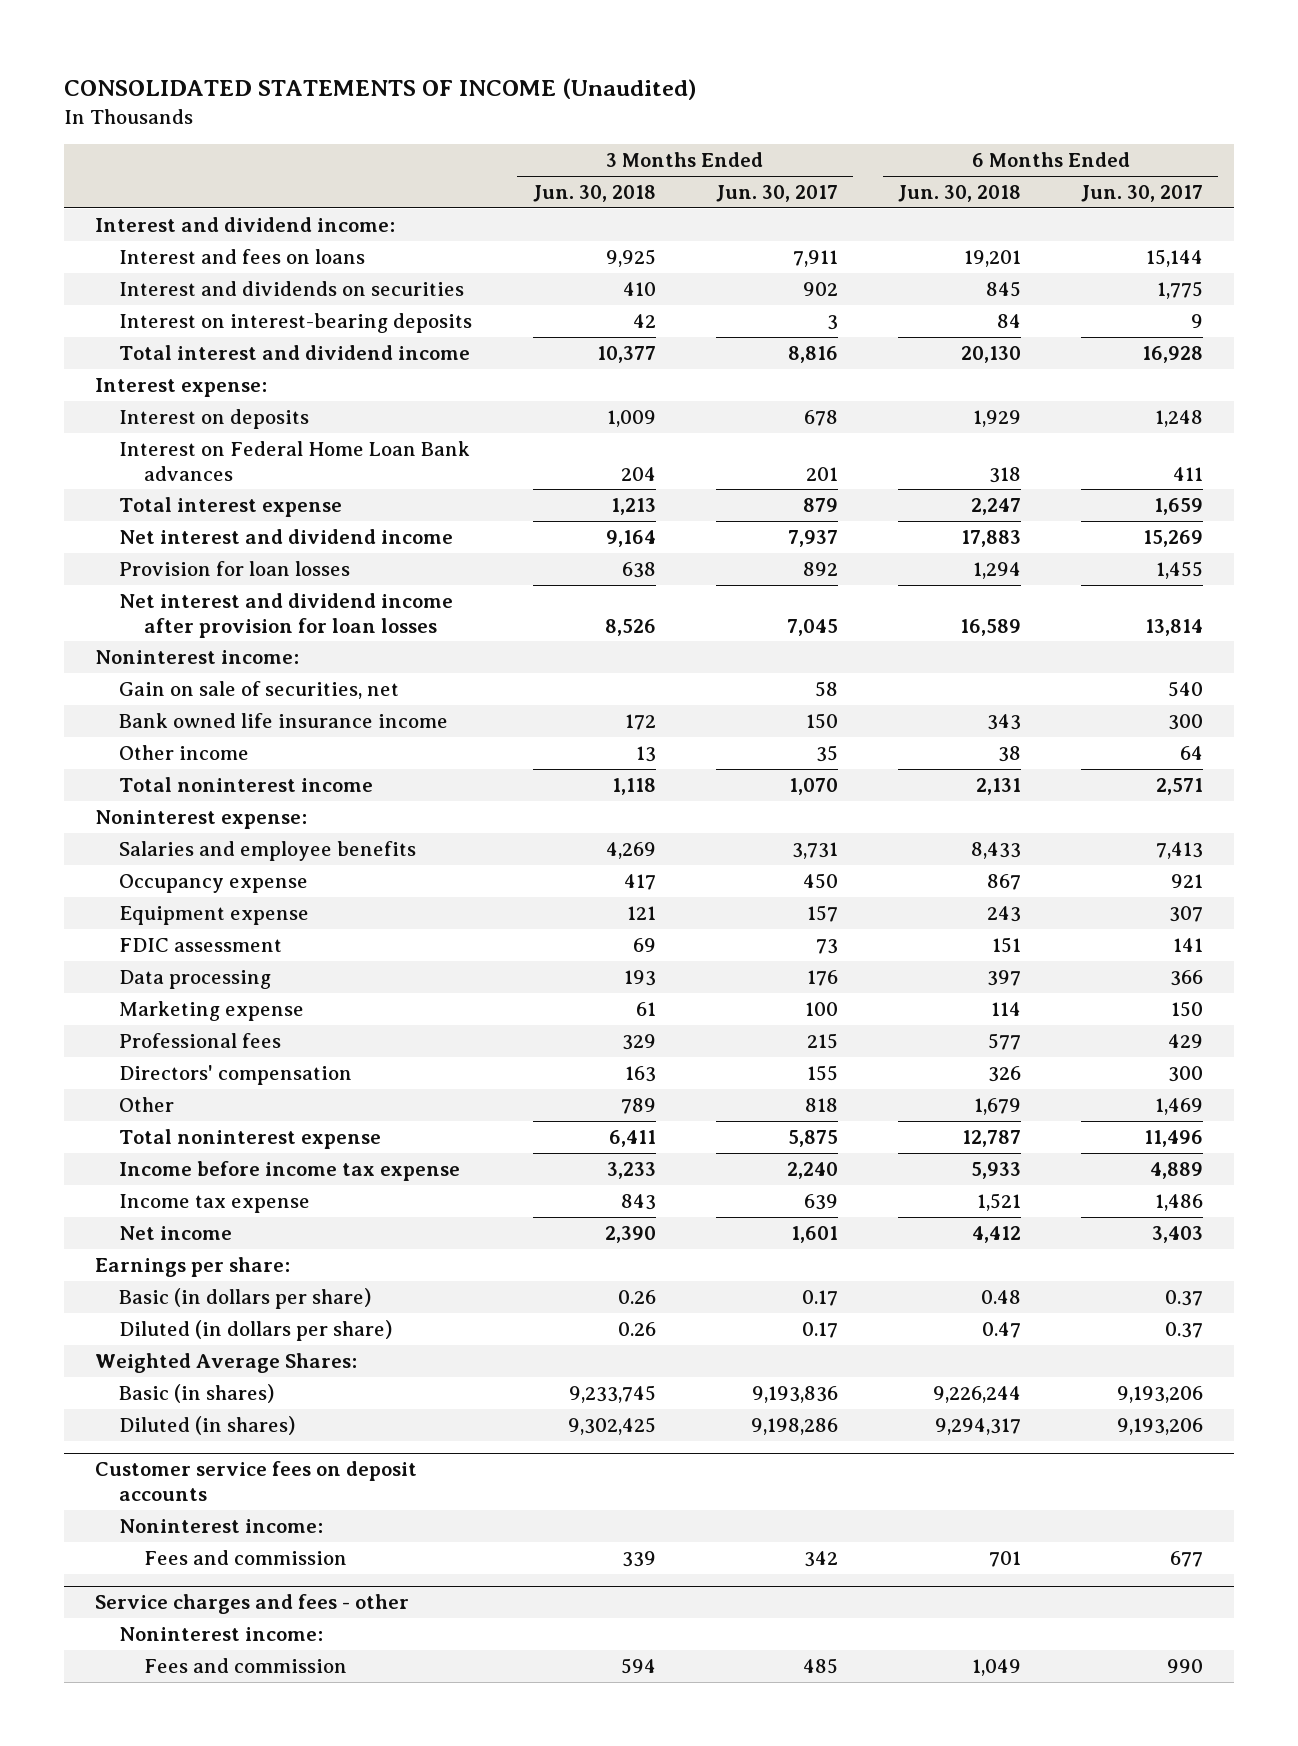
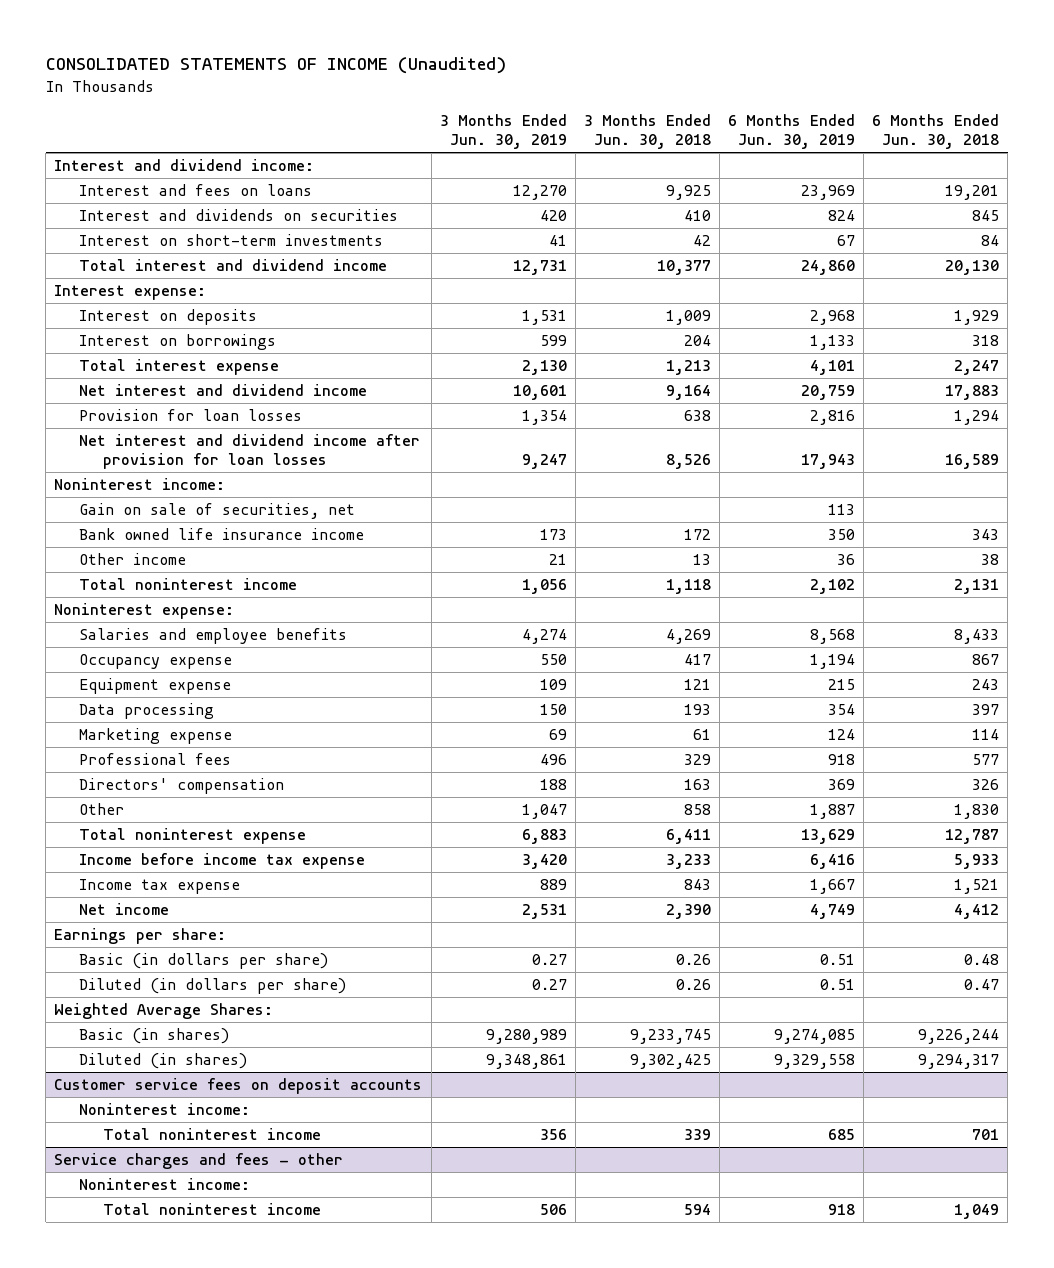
- | 3 Months Ended Jun. 30, 2018 | 3 Months Ended Jun. 30, 2017 | 6 Months Ended Jun. 30, 2018 | 6 Months Ended Jun. 30, 2017
+ | 3 Months Ended Jun. 30, 2019 | 3 Months Ended Jun. 30, 2018 | 6 Months Ended Jun. 30, 2019 | 6 Months Ended Jun. 30, 2018
- Interest on interest-bearing deposits | 42 | 3 | 84 | 9
+ Interest on short-term investments | 41 | 42 | 67 | 84
- Interest on Federal Home Loan Bank advances | 204 | 201 | 318 | 411
+ Interest on borrowings | 599 | 204 | 1,133 | 318
- FDIC assessment | 69 | 73 | 151 | 141
- Other | 789 | 818 | 1,679 | 1,469
+ Other | 1,047 | 858 | 1,887 | 1,830
@ Customer service fees on deposit accounts
- Fees and commission | 339 | 342 | 701 | 677
+ Total noninterest income | 356 | 339 | 685 | 701
@ Service charges and fees - other
- Fees and commission | 594 | 485 | 1,049 | 990
+ Total noninterest income | 506 | 594 | 918 | 1,049

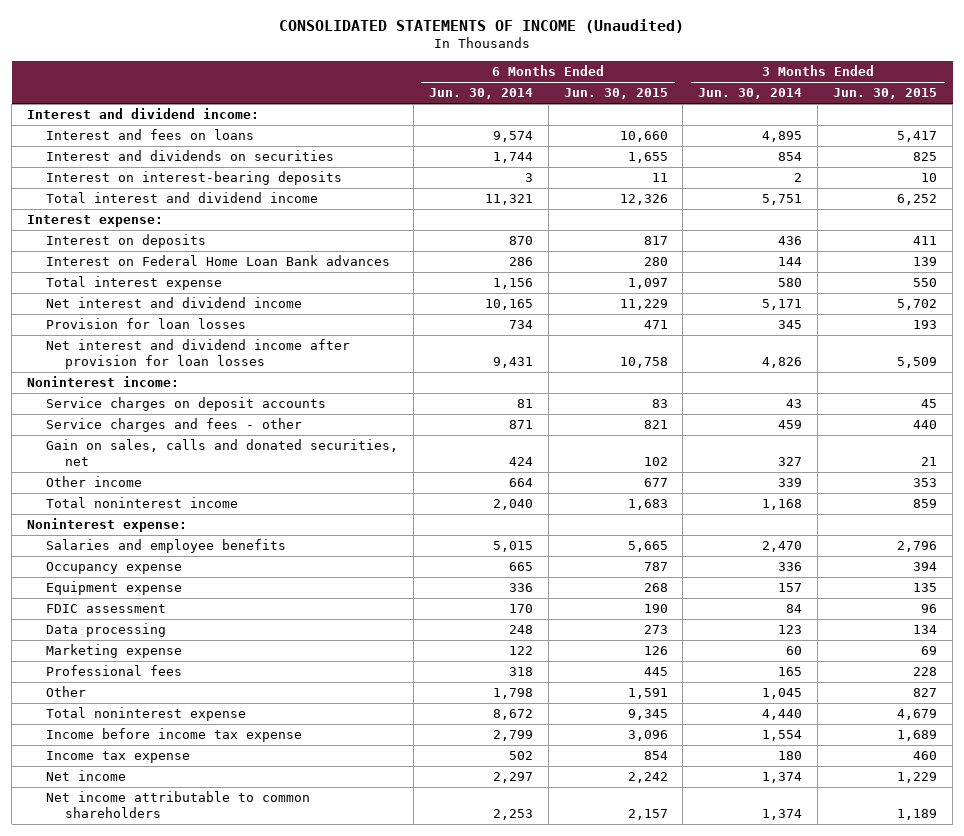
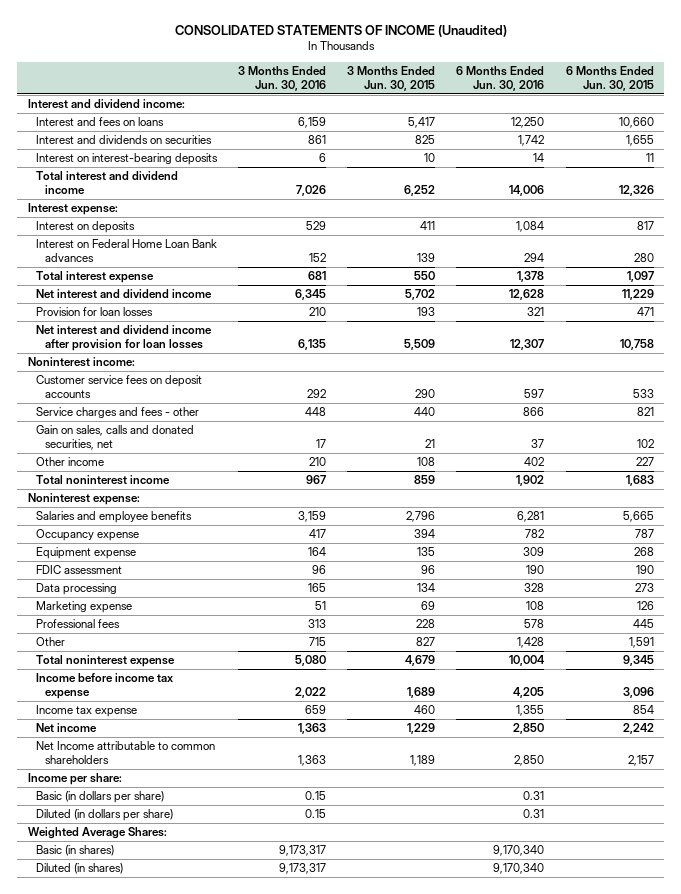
- | 6 Months Ended Jun. 30, 2014 | 6 Months Ended Jun. 30, 2015 | 3 Months Ended Jun. 30, 2014 | 3 Months Ended Jun. 30, 2015
+ | 3 Months Ended Jun. 30, 2016 | 3 Months Ended Jun. 30, 2015 | 6 Months Ended Jun. 30, 2016 | 6 Months Ended Jun. 30, 2015
- Service charges on deposit accounts | 81 | 83 | 43 | 45
+ Customer service fees on deposit accounts | 292 | 290 | 597 | 533
- Other income | 664 | 677 | 339 | 353
+ Other income | 210 | 108 | 402 | 227
- Net income attributable to common shareholders | 2,253 | 2,157 | 1,374 | 1,189
+ Net Income attributable to common shareholders | 1,363 | 1,189 | 2,850 | 2,157
+ Income per share:
+ Basic (in dollars per share) | 0.15 | | 0.31 |
+ Diluted (in dollars per share) | 0.15 | | 0.31 |
+ Weighted Average Shares:
+ Basic (in shares) | 9,173,317 | | 9,170,340 |
+ Diluted (in shares) | 9,173,317 | | 9,170,340 |

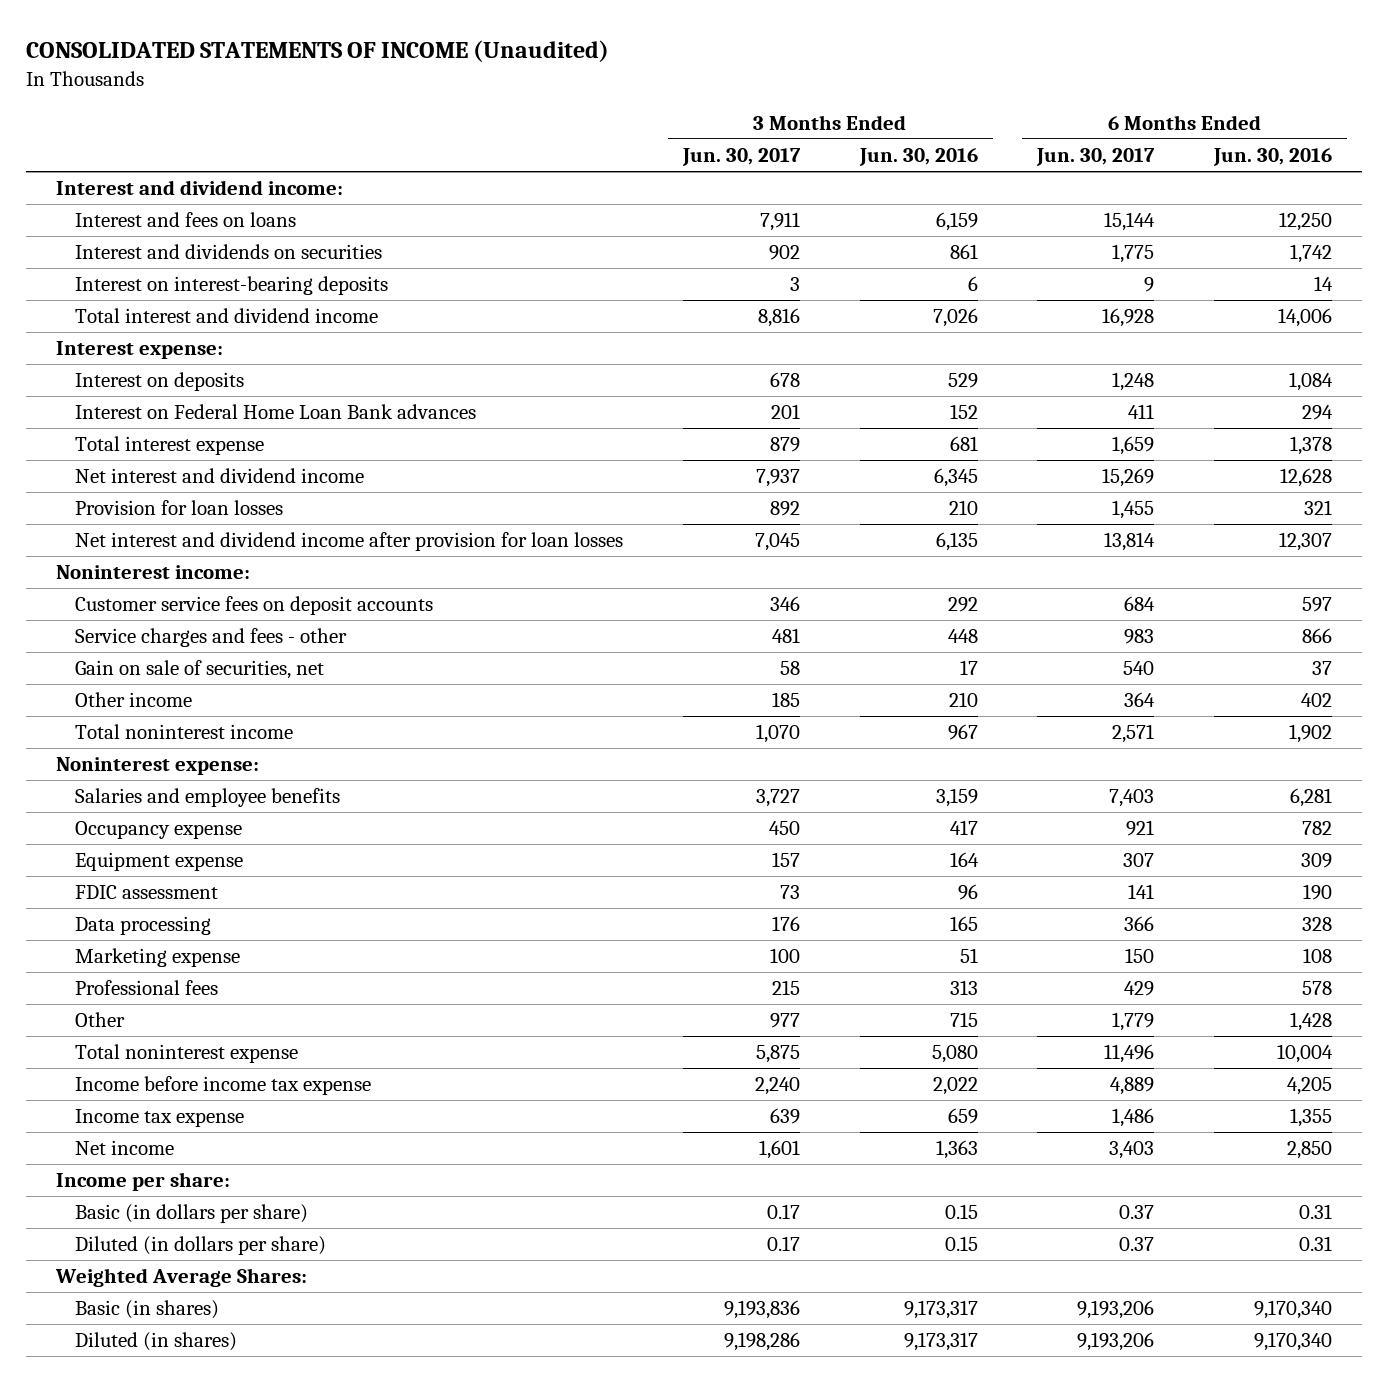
- | 3 Months Ended Jun. 30, 2016 | 3 Months Ended Jun. 30, 2015 | 6 Months Ended Jun. 30, 2016 | 6 Months Ended Jun. 30, 2015
+ | 3 Months Ended Jun. 30, 2017 | 3 Months Ended Jun. 30, 2016 | 6 Months Ended Jun. 30, 2017 | 6 Months Ended Jun. 30, 2016
- Gain on sales, calls and donated securities, net | 17 | 21 | 37 | 102
+ Gain on sale of securities, net | 58 | 17 | 540 | 37
- Net Income attributable to common shareholders | 1,363 | 1,189 | 2,850 | 2,157

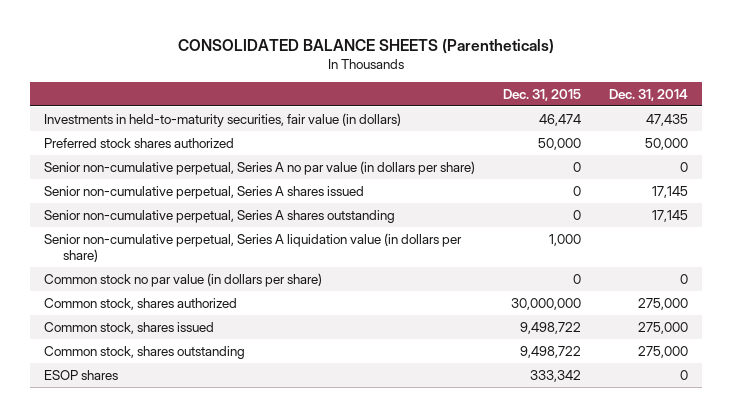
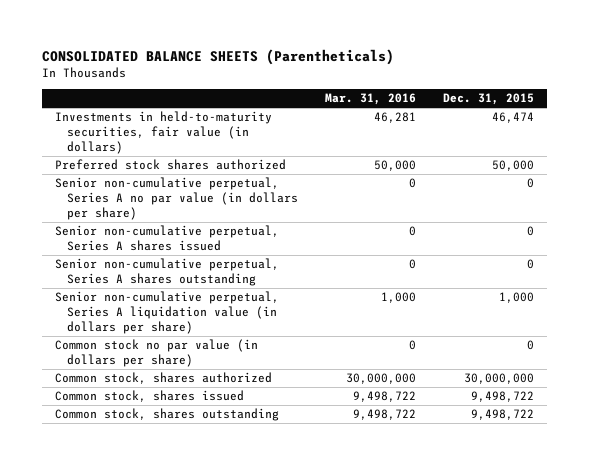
- | Dec. 31, 2015 | Dec. 31, 2014
+ | Mar. 31, 2016 | Dec. 31, 2015
- ESOP shares | 333,342 | 0

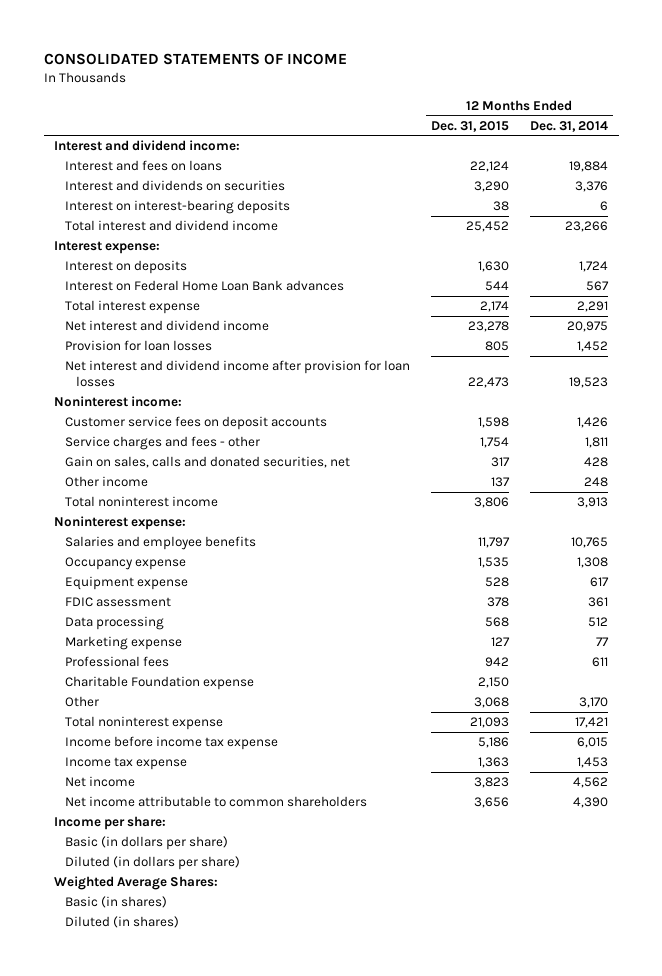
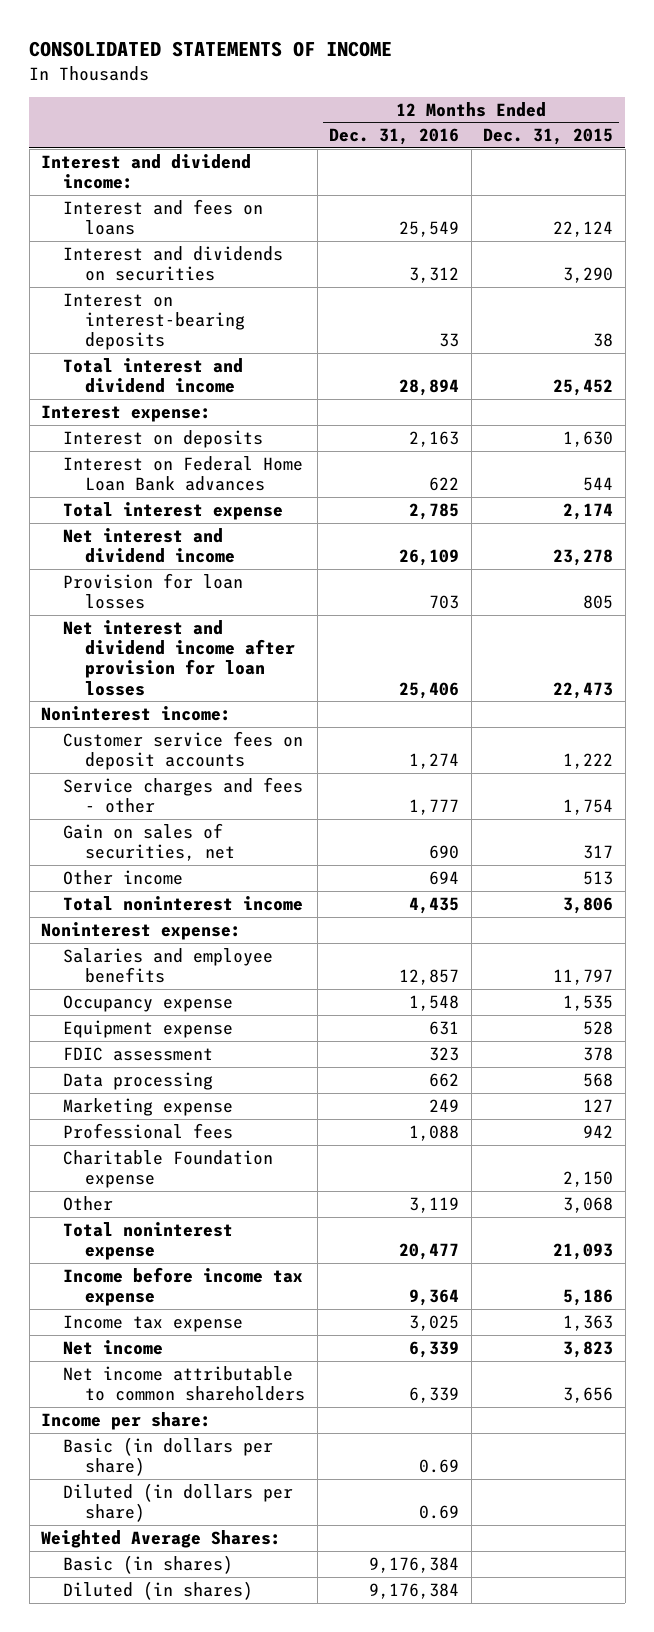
- | 12 Months Ended Dec. 31, 2015 | 12 Months Ended Dec. 31, 2014
+ | 12 Months Ended Dec. 31, 2016 | 12 Months Ended Dec. 31, 2015
- Customer service fees on deposit accounts | 1,598 | 1,426
+ Customer service fees on deposit accounts | 1,274 | 1,222
- Gain on sales, calls and donated securities, net | 317 | 428
- Other income | 137 | 248
+ Gain on sales of securities, net | 690 | 317
+ Other income | 694 | 513

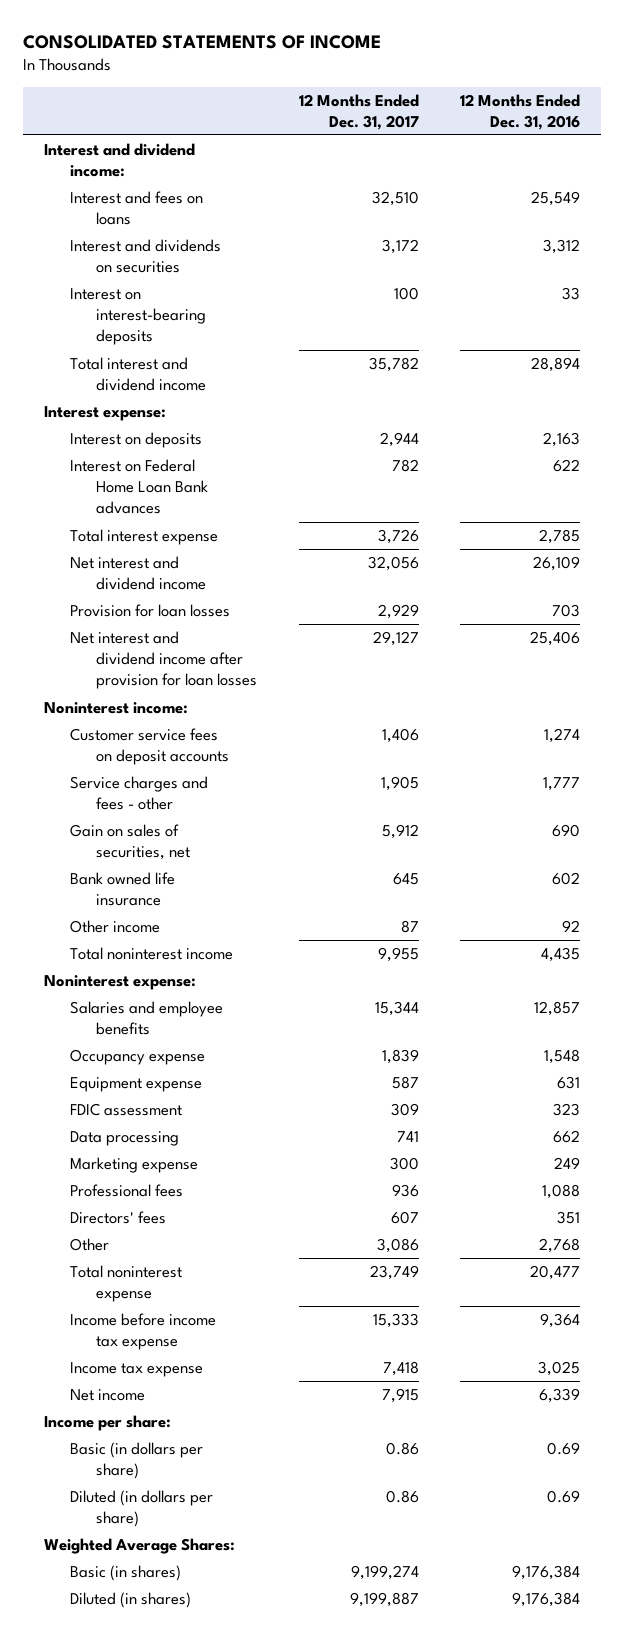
- | 12 Months Ended Dec. 31, 2016 | 12 Months Ended Dec. 31, 2015
+ | 12 Months Ended Dec. 31, 2017 | 12 Months Ended Dec. 31, 2016
- Other income | 694 | 513
+ Bank owned life insurance | 645 | 602
+ Other income | 87 | 92
- Charitable Foundation expense | | 2,150
- Other | 3,119 | 3,068
+ Directors' fees | 607 | 351
+ Other | 3,086 | 2,768
- Net income attributable to common shareholders | 6,339 | 3,656

